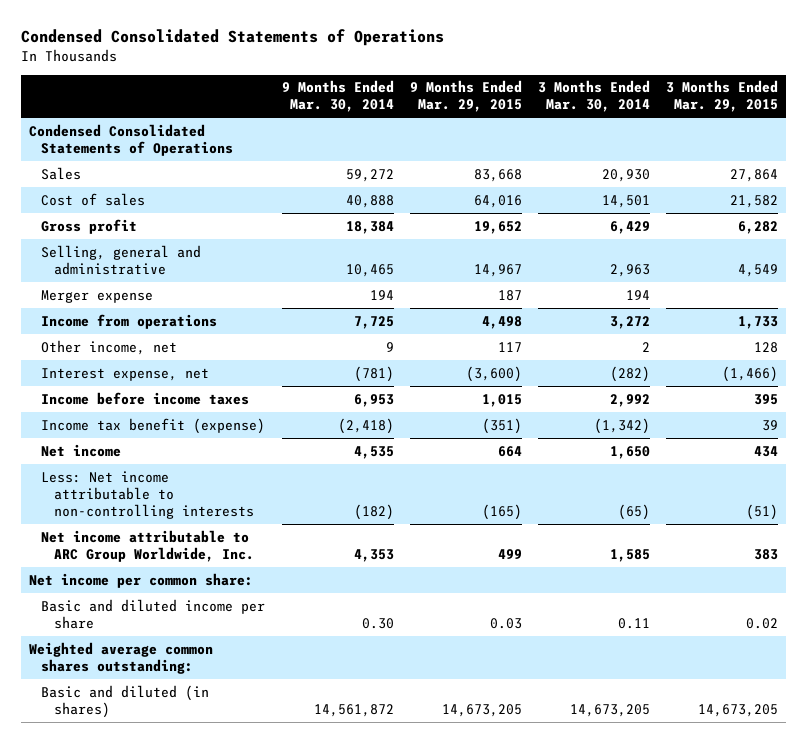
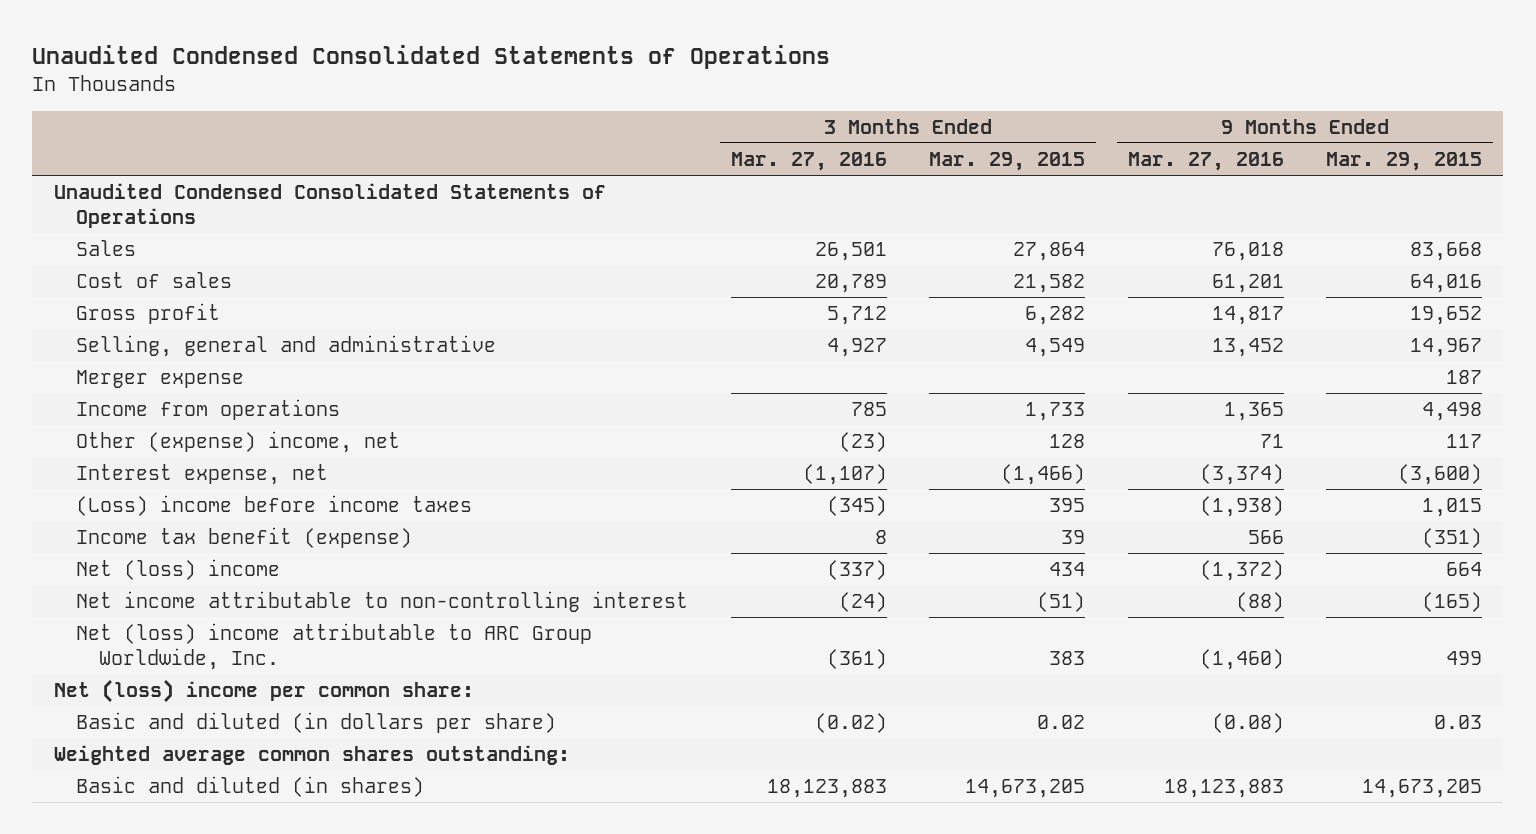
- Condensed Consolidated Statements of Operations
+ Unaudited Condensed Consolidated Statements of Operations
- | 9 Months Ended Mar. 30, 2014 | 9 Months Ended Mar. 29, 2015 | 3 Months Ended Mar. 30, 2014 | 3 Months Ended Mar. 29, 2015
+ | 3 Months Ended Mar. 27, 2016 | 3 Months Ended Mar. 29, 2015 | 9 Months Ended Mar. 27, 2016 | 9 Months Ended Mar. 29, 2015
- Condensed Consolidated Statements of Operations
+ Unaudited Condensed Consolidated Statements of Operations
- Other income, net | 9 | 117 | 2 | 128
+ Other (expense) income, net | (23) | 128 | 71 | 117
- Income before income taxes | 6,953 | 1,015 | 2,992 | 395
+ (Loss) income before income taxes | (345) | 395 | (1,938) | 1,015
- Net income | 4,535 | 664 | 1,650 | 434
- Less: Net income attributable to non-controlling interests | (182) | (165) | (65) | (51)
- Net income attributable to ARC Group Worldwide, Inc. | 4,353 | 499 | 1,585 | 383
- Net income per common share:
- Basic and diluted income per share | 0.30 | 0.03 | 0.11 | 0.02
+ Net (loss) income | (337) | 434 | (1,372) | 664
+ Net income attributable to non-controlling interest | (24) | (51) | (88) | (165)
+ Net (loss) income attributable to ARC Group Worldwide, Inc. | (361) | 383 | (1,460) | 499
+ Net (loss) income per common share:
+ Basic and diluted (in dollars per share) | (0.02) | 0.02 | (0.08) | 0.03

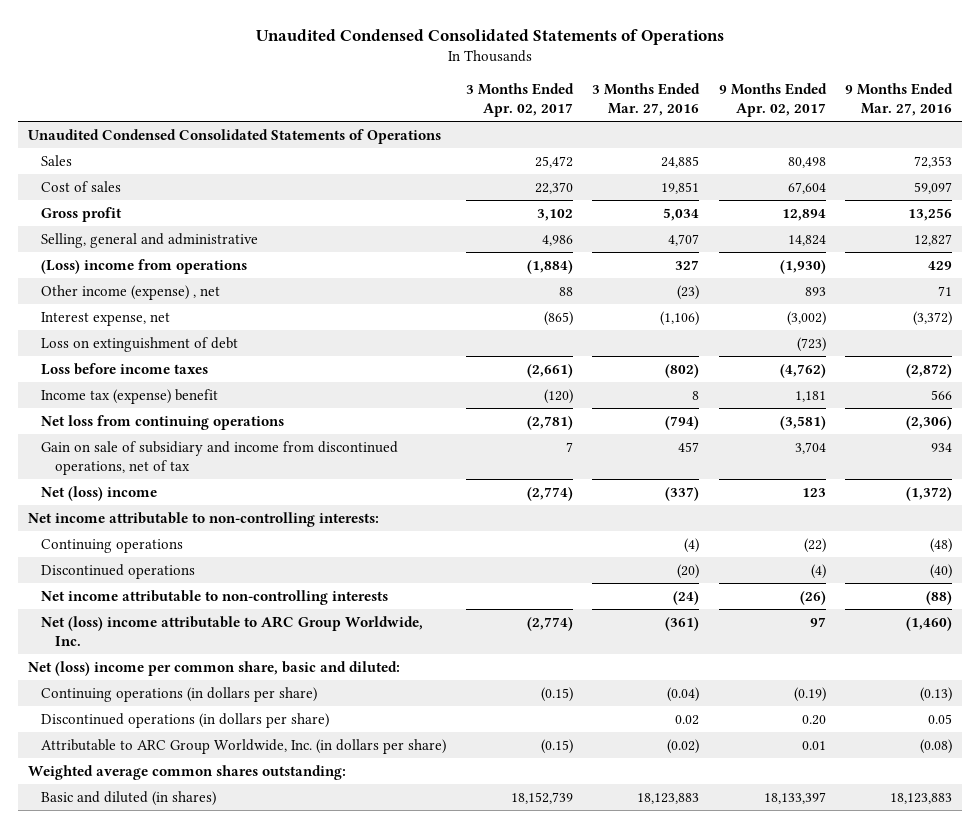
- | 3 Months Ended Mar. 27, 2016 | 3 Months Ended Mar. 29, 2015 | 9 Months Ended Mar. 27, 2016 | 9 Months Ended Mar. 29, 2015
+ | 3 Months Ended Apr. 02, 2017 | 3 Months Ended Mar. 27, 2016 | 9 Months Ended Apr. 02, 2017 | 9 Months Ended Mar. 27, 2016
- Sales | 26,501 | 27,864 | 76,018 | 83,668
- Cost of sales | 20,789 | 21,582 | 61,201 | 64,016
- Gross profit | 5,712 | 6,282 | 14,817 | 19,652
- Selling, general and administrative | 4,927 | 4,549 | 13,452 | 14,967
- Merger expense | | | | 187
- Income from operations | 785 | 1,733 | 1,365 | 4,498
- Other (expense) income, net | (23) | 128 | 71 | 117
- Interest expense, net | (1,107) | (1,466) | (3,374) | (3,600)
- (Loss) income before income taxes | (345) | 395 | (1,938) | 1,015
- Income tax benefit (expense) | 8 | 39 | 566 | (351)
+ Sales | 25,472 | 24,885 | 80,498 | 72,353
+ Cost of sales | 22,370 | 19,851 | 67,604 | 59,097
+ Gross profit | 3,102 | 5,034 | 12,894 | 13,256
+ Selling, general and administrative | 4,986 | 4,707 | 14,824 | 12,827
+ (Loss) income from operations | (1,884) | 327 | (1,930) | 429
+ Other income (expense) , net | 88 | (23) | 893 | 71
+ Interest expense, net | (865) | (1,106) | (3,002) | (3,372)
+ Loss on extinguishment of debt | | | (723) |
+ Loss before income taxes | (2,661) | (802) | (4,762) | (2,872)
+ Income tax (expense) benefit | (120) | 8 | 1,181 | 566
+ Net loss from continuing operations | (2,781) | (794) | (3,581) | (2,306)
+ Gain on sale of subsidiary and income from discontinued operations, net of tax | 7 | 457 | 3,704 | 934
- Net income attributable to non-controlling interest | (24) | (51) | (88) | (165)
+ Net income attributable to non-controlling interests:
+ Continuing operations | | (4) | (22) | (48)
+ Discontinued operations | | (20) | (4) | (40)
+ Net income attributable to non-controlling interests | | (24) | (26) | (88)
- Net (loss) income per common share:
- Basic and diluted (in dollars per share) | (0.02) | 0.02 | (0.08) | 0.03
+ Net (loss) income per common share, basic and diluted:
+ Continuing operations (in dollars per share) | (0.15) | (0.04) | (0.19) | (0.13)
+ Discontinued operations (in dollars per share) | | 0.02 | 0.20 | 0.05
+ Attributable to ARC Group Worldwide, Inc. (in dollars per share) | (0.15) | (0.02) | 0.01 | (0.08)

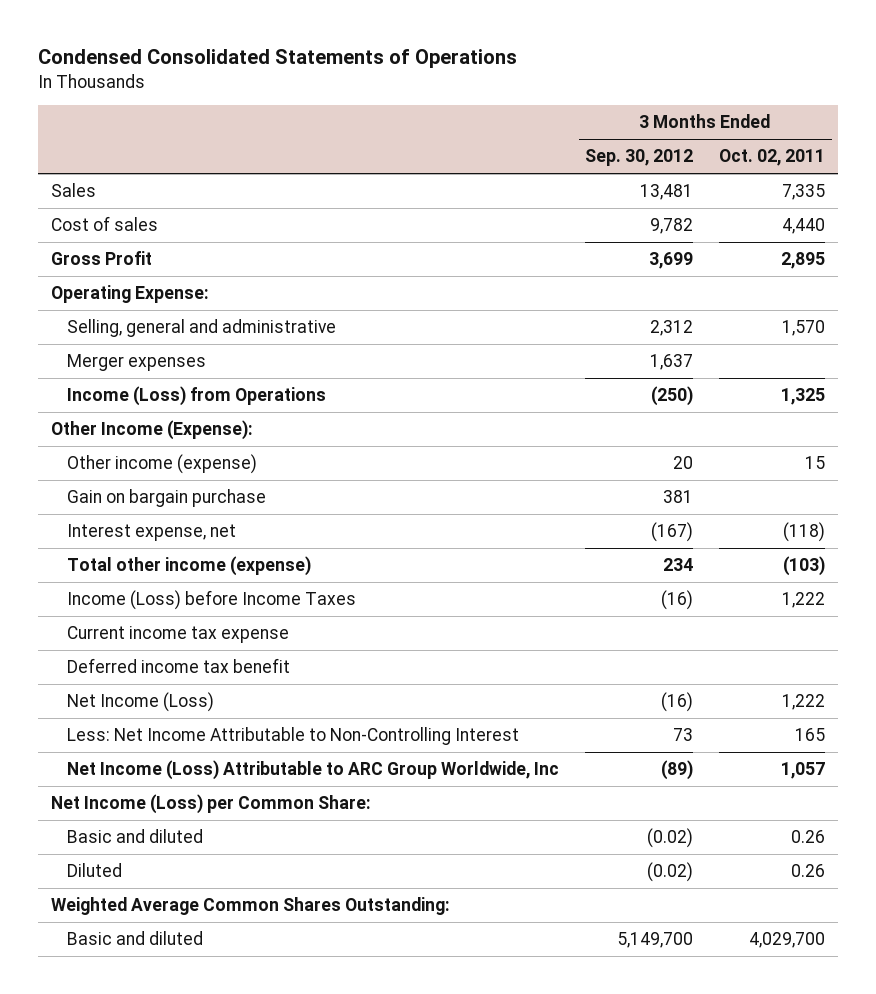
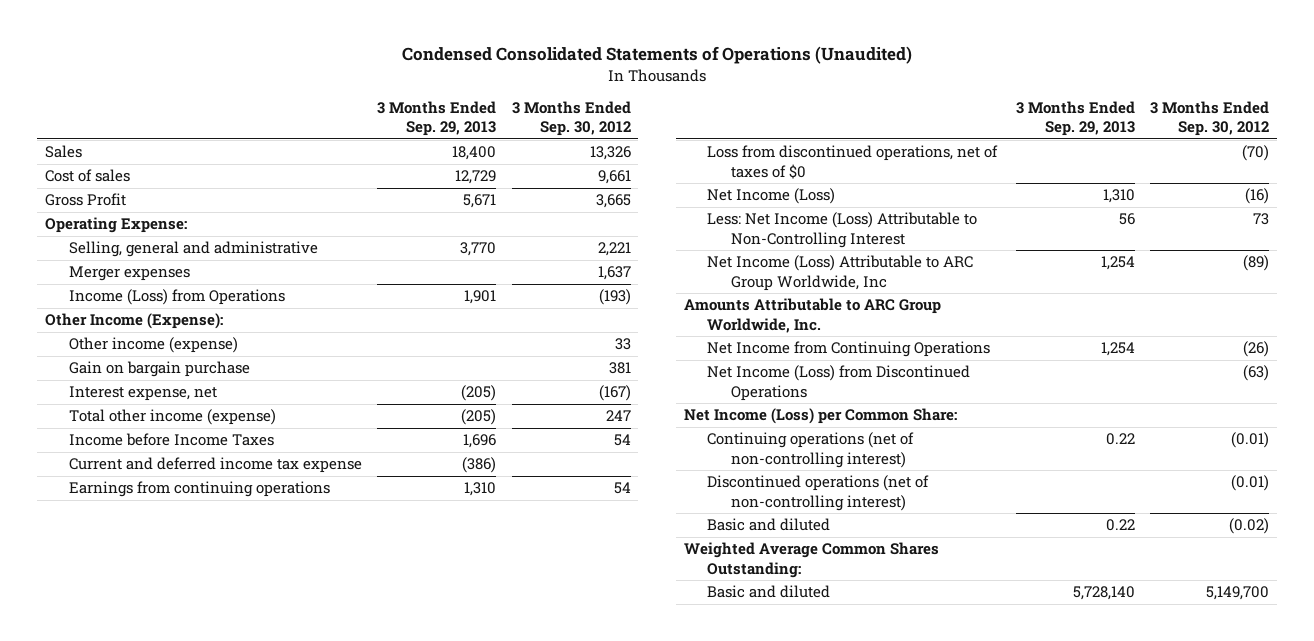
- Condensed Consolidated Statements of Operations
+ Condensed Consolidated Statements of Operations (Unaudited)
- | 3 Months Ended Sep. 30, 2012 | 3 Months Ended Oct. 02, 2011
+ | 3 Months Ended Sep. 29, 2013 | 3 Months Ended Sep. 30, 2012
- Sales | 13,481 | 7,335
- Cost of sales | 9,782 | 4,440
- Gross Profit | 3,699 | 2,895
+ Sales | 18,400 | 13,326
+ Cost of sales | 12,729 | 9,661
+ Gross Profit | 5,671 | 3,665
- Selling, general and administrative | 2,312 | 1,570
+ Selling, general and administrative | 3,770 | 2,221
- Income (Loss) from Operations | (250) | 1,325
+ Income (Loss) from Operations | 1,901 | (193)
- Other income (expense) | 20 | 15
+ Other income (expense) | | 33
- Total other income (expense) | 234 | (103)
- Income (Loss) before Income Taxes | (16) | 1,222
- Current income tax expense
- Deferred income tax benefit
+ Total other income (expense) | (205) | 247
+ Income before Income Taxes | 1,696 | 54
+ Current and deferred income tax expense | (386) |
+ Earnings from continuing operations | 1,310 | 54
+ Loss from discontinued operations, net of taxes of $0 | | (70)
- Less: Net Income Attributable to Non-Controlling Interest | 73 | 165
+ Less: Net Income (Loss) Attributable to Non-Controlling Interest | 56 | 73
+ Amounts Attributable to ARC Group Worldwide, Inc.
+ Net Income from Continuing Operations | 1,254 | (26)
+ Net Income (Loss) from Discontinued Operations | | (63)
+ Continuing operations (net of non-controlling interest) | 0.22 | (0.01)
+ Discontinued operations (net of non-controlling interest) | | (0.01)
- Diluted | (0.02) | 0.26

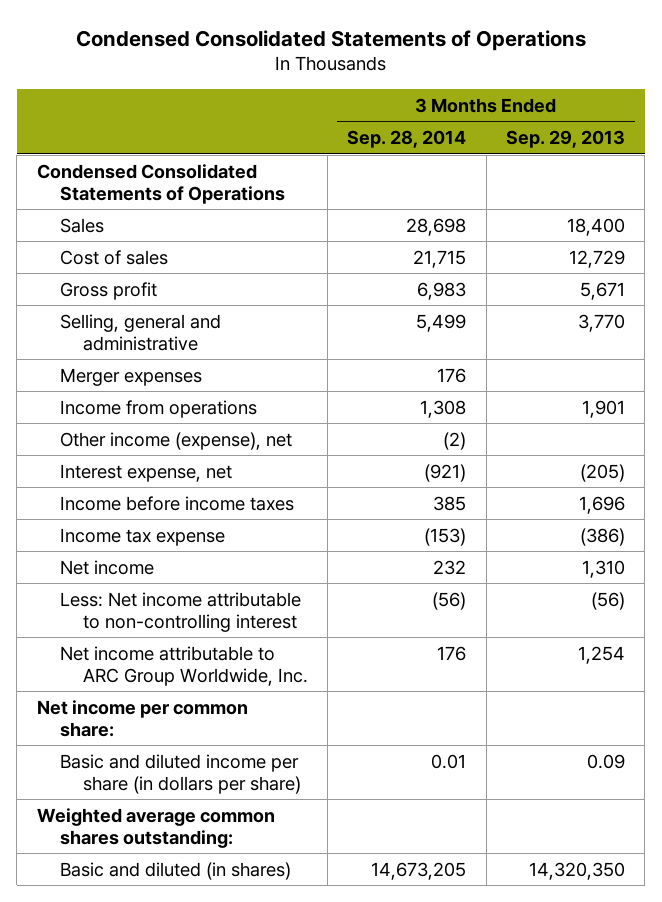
- Condensed Consolidated Statements of Operations (Unaudited)
+ Condensed Consolidated Statements of Operations
- | 3 Months Ended Sep. 29, 2013 | 3 Months Ended Sep. 30, 2012
+ | 3 Months Ended Sep. 28, 2014 | 3 Months Ended Sep. 29, 2013
+ Condensed Consolidated Statements of Operations
- Gross Profit | 5,671 | 3,665
- Operating Expense:
+ Gross profit | 6,983 | 5,671
- Income (Loss) from Operations | 1,901 | (193)
- Other Income (Expense):
- Other income (expense) | | 33
- Gain on bargain purchase | | 381
+ Income from operations | 1,308 | 1,901
+ Other income (expense), net | (2) |
- Total other income (expense) | (205) | 247
- Income before Income Taxes | 1,696 | 54
- Current and deferred income tax expense | (386) |
- Earnings from continuing operations | 1,310 | 54
- Loss from discontinued operations, net of taxes of $0 | | (70)
- Net Income (Loss) | 1,310 | (16)
- Less: Net Income (Loss) Attributable to Non-Controlling Interest | 56 | 73
- Net Income (Loss) Attributable to ARC Group Worldwide, Inc | 1,254 | (89)
- Amounts Attributable to ARC Group Worldwide, Inc.
- Net Income from Continuing Operations | 1,254 | (26)
- Net Income (Loss) from Discontinued Operations | | (63)
- Net Income (Loss) per Common Share:
- Continuing operations (net of non-controlling interest) | 0.22 | (0.01)
- Discontinued operations (net of non-controlling interest) | | (0.01)
- Basic and diluted | 0.22 | (0.02)
- Weighted Average Common Shares Outstanding:
- Basic and diluted | 5,728,140 | 5,149,700
+ Income before income taxes | 385 | 1,696
+ Income tax expense | (153) | (386)
+ Net income | 232 | 1,310
+ Less: Net income attributable to non-controlling interest | (56) | (56)
+ Net income attributable to ARC Group Worldwide, Inc. | 176 | 1,254
+ Net income per common share:
+ Basic and diluted income per share (in dollars per share) | 0.01 | 0.09
+ Weighted average common shares outstanding:
+ Basic and diluted (in shares) | 14,673,205 | 14,320,350

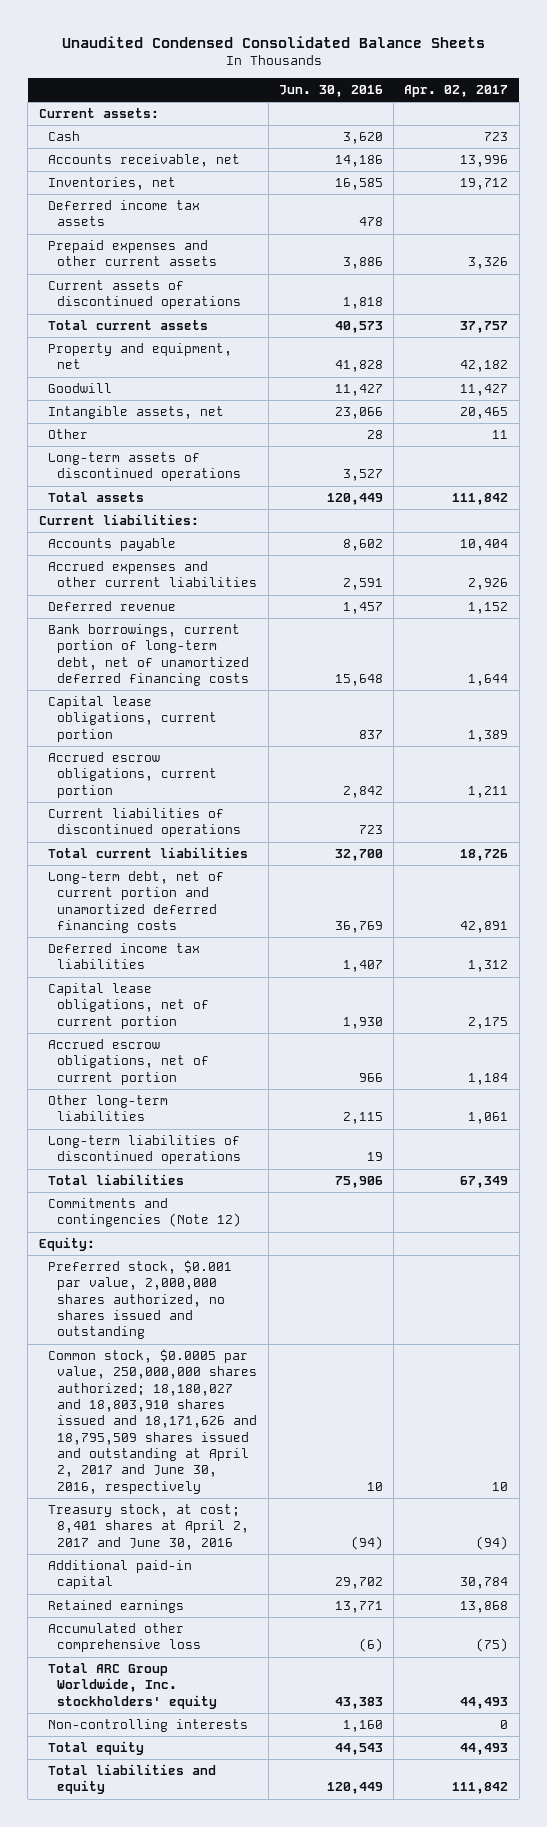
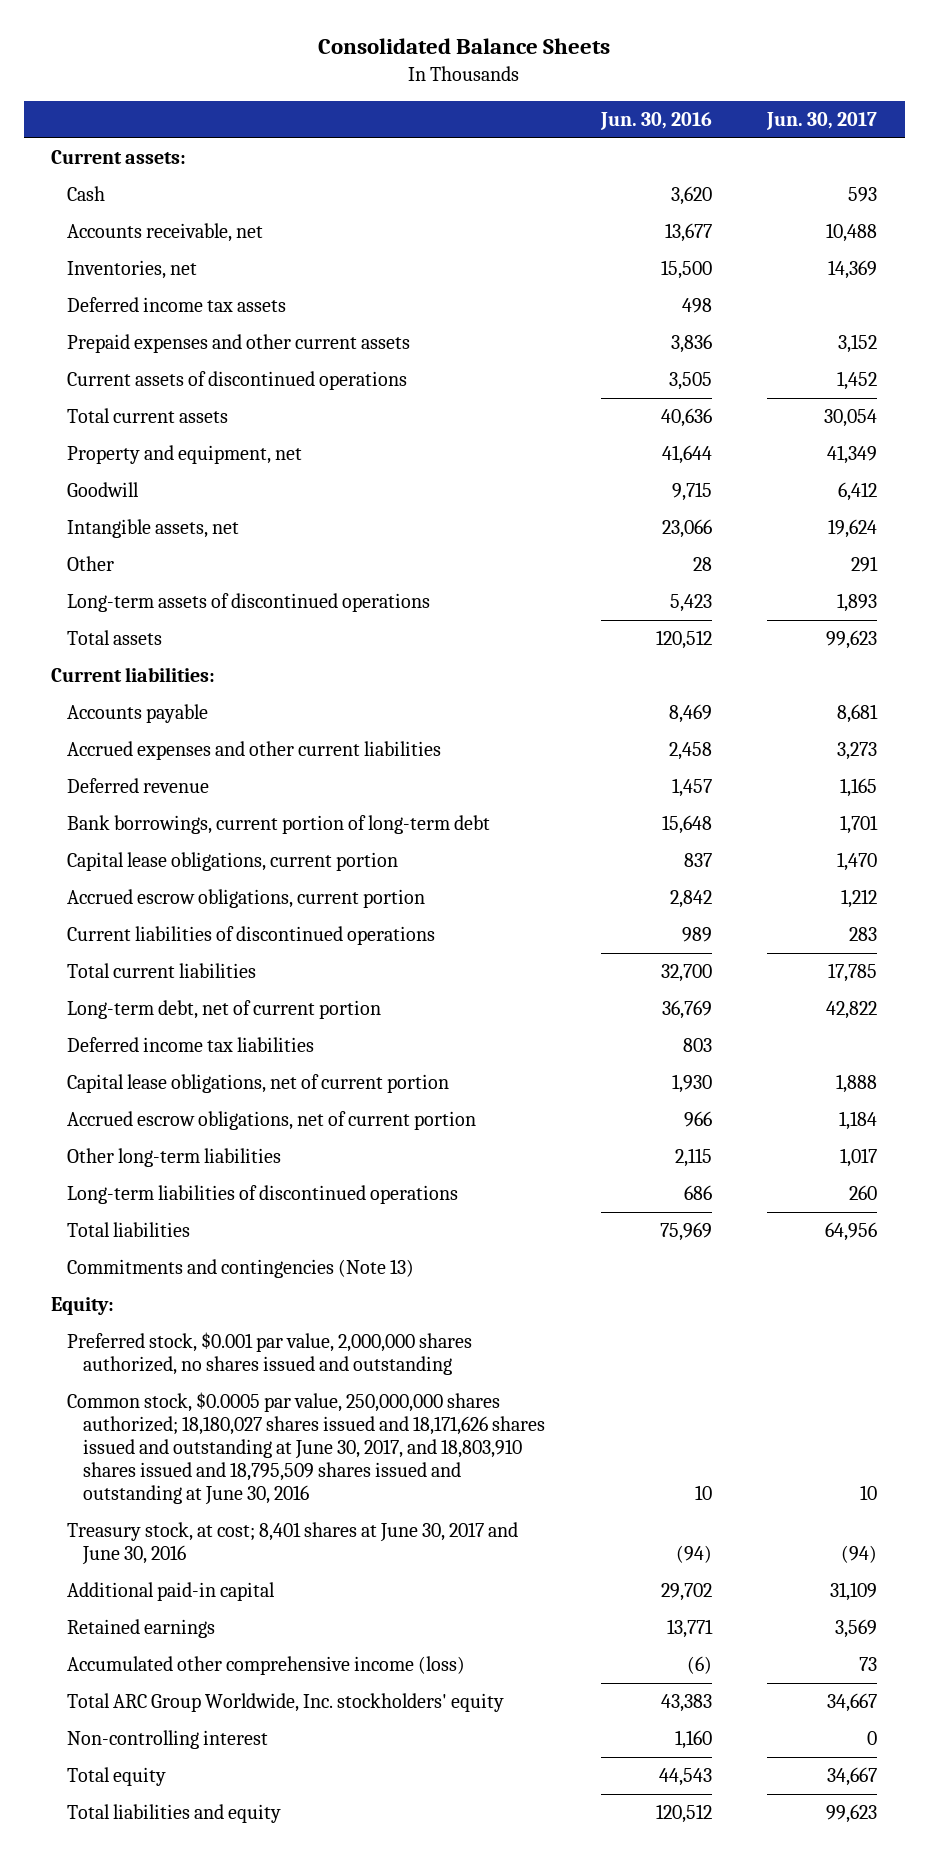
- Unaudited Condensed Consolidated Balance Sheets
+ Consolidated Balance Sheets
- | Jun. 30, 2016 | Apr. 02, 2017
+ | Jun. 30, 2016 | Jun. 30, 2017
- Accounts receivable, net | 14,186 | 13,996
- Inventories, net | 16,585 | 19,712
- Deferred income tax assets | 478 |
- Prepaid expenses and other current assets | 3,886 | 3,326
- Current assets of discontinued operations | 1,818 |
- Total current assets | 40,573 | 37,757
- Property and equipment, net | 41,828 | 42,182
- Goodwill | 11,427 | 11,427
+ Accounts receivable, net | 13,677 | 10,488
+ Inventories, net | 15,500 | 14,369
+ Deferred income tax assets | 498 |
+ Prepaid expenses and other current assets | 3,836 | 3,152
+ Current assets of discontinued operations | 3,505 | 1,452
+ Total current assets | 40,636 | 30,054
+ Property and equipment, net | 41,644 | 41,349
+ Goodwill | 9,715 | 6,412
- Long-term assets of discontinued operations | 3,527 |
- Total assets | 120,449 | 111,842
+ Long-term assets of discontinued operations | 5,423 | 1,893
+ Total assets | 120,512 | 99,623
- Accounts payable | 8,602 | 10,404
- Accrued expenses and other current liabilities | 2,591 | 2,926
+ Accounts payable | 8,469 | 8,681
+ Accrued expenses and other current liabilities | 2,458 | 3,273
- Bank borrowings, current portion of long-term debt, net of unamortized deferred financing costs | 15,648 | 1,644
+ Bank borrowings, current portion of long-term debt | 15,648 | 1,701
- Current liabilities of discontinued operations | 723 |
+ Current liabilities of discontinued operations | 989 | 283
- Long-term debt, net of current portion and unamortized deferred financing costs | 36,769 | 42,891
- Deferred income tax liabilities | 1,407 | 1,312
+ Long-term debt, net of current portion | 36,769 | 42,822
+ Deferred income tax liabilities | 803 |
- Long-term liabilities of discontinued operations | 19 |
- Total liabilities | 75,906 | 67,349
- Commitments and contingencies (Note 12)
+ Long-term liabilities of discontinued operations | 686 | 260
+ Total liabilities | 75,969 | 64,956
+ Commitments and contingencies (Note 13)
- Common stock, $0.0005 par value, 250,000,000 shares authorized; 18,180,027 and 18,803,910 shares issued and 18,171,626 and 18,795,509 shares issued and outstanding at April 2, 2017 and June 30, 2016, respectively | 10 | 10
- Treasury stock, at cost; 8,401 shares at April 2, 2017 and June 30, 2016 | (94) | (94)
+ Common stock, $0.0005 par value, 250,000,000 shares authorized; 18,180,027 shares issued and 18,171,626 shares issued and outstanding at June 30, 2017, and 18,803,910 shares issued and 18,795,509 shares issued and outstanding at June 30, 2016 | 10 | 10
+ Treasury stock, at cost; 8,401 shares at June 30, 2017 and June 30, 2016 | (94) | (94)
- Accumulated other comprehensive loss | (6) | (75)
+ Accumulated other comprehensive income (loss) | (6) | 73
- Non-controlling interests | 1,160 | 0
+ Non-controlling interest | 1,160 | 0
- Total liabilities and equity | 120,449 | 111,842
+ Total liabilities and equity | 120,512 | 99,623

